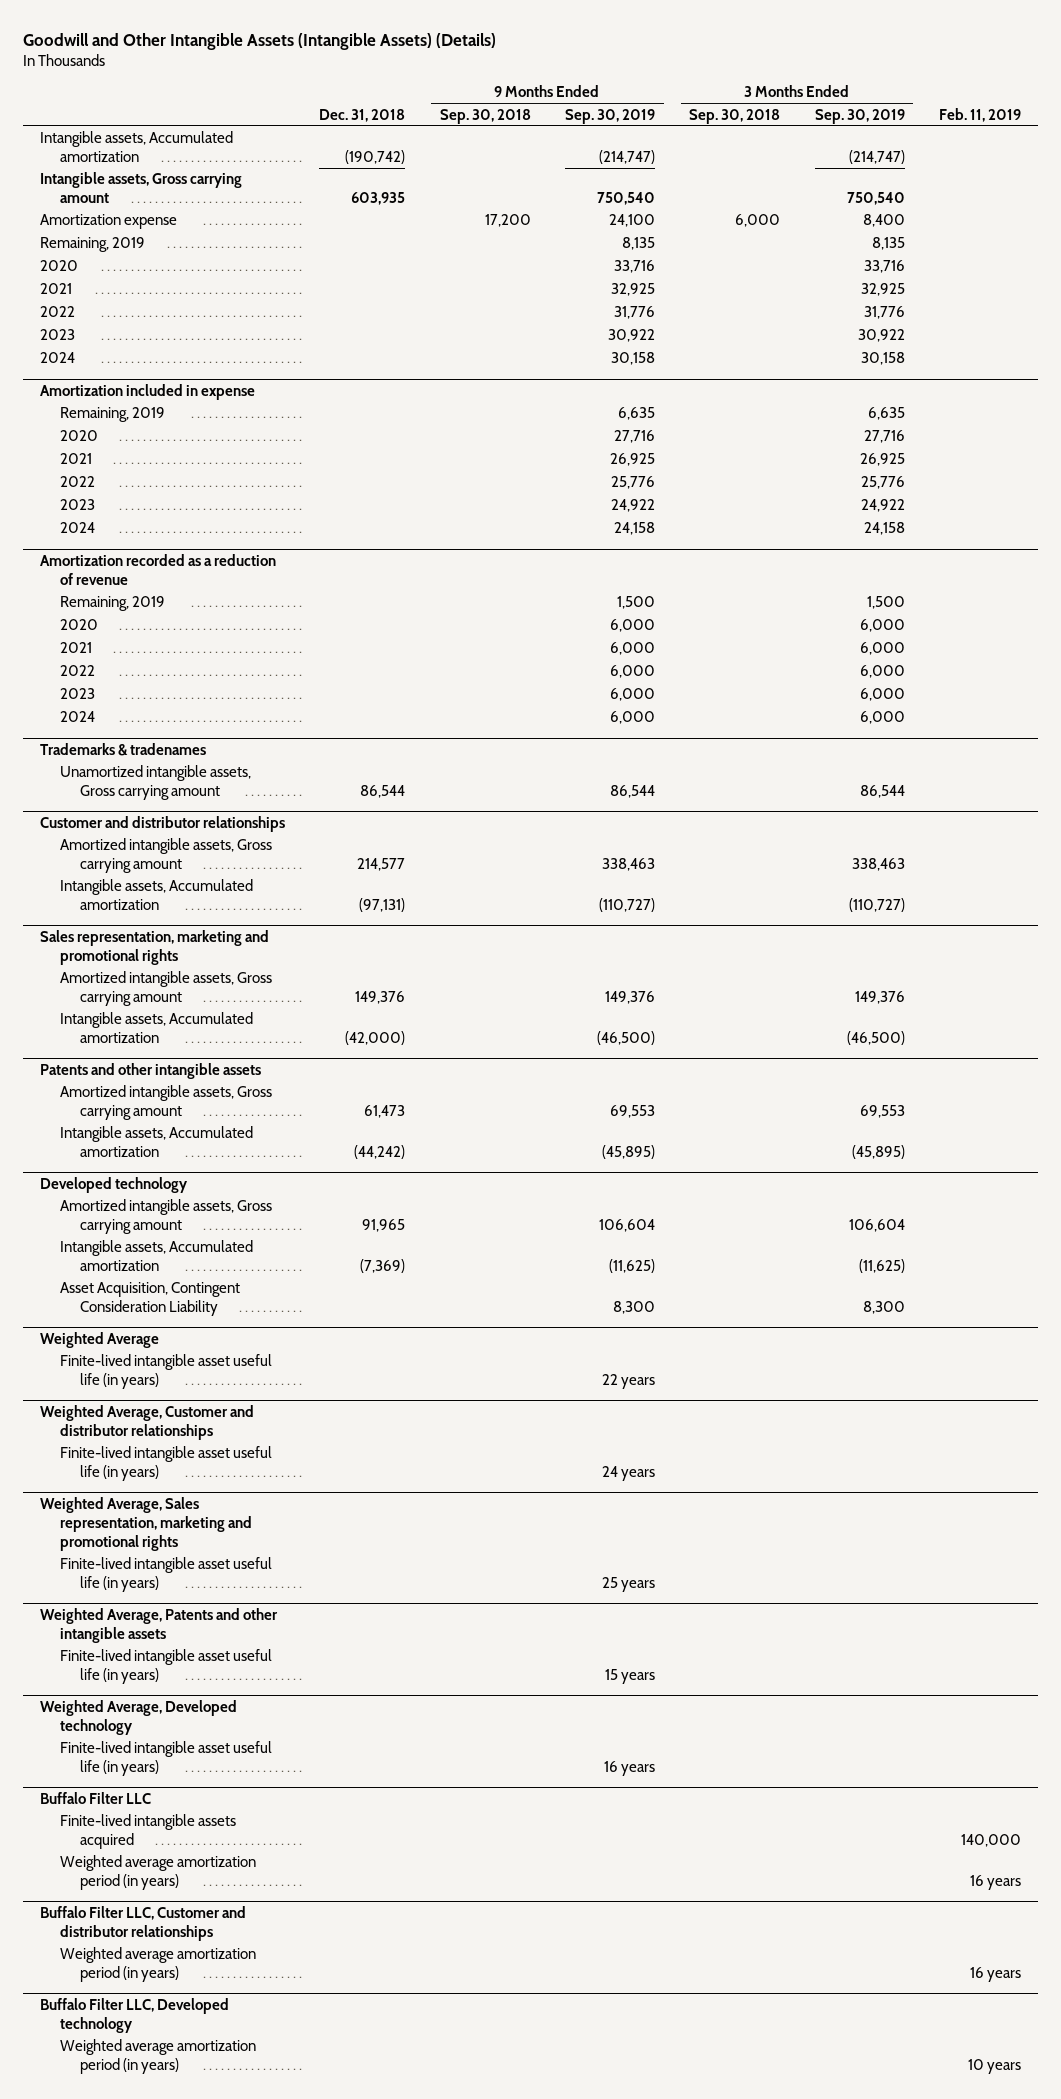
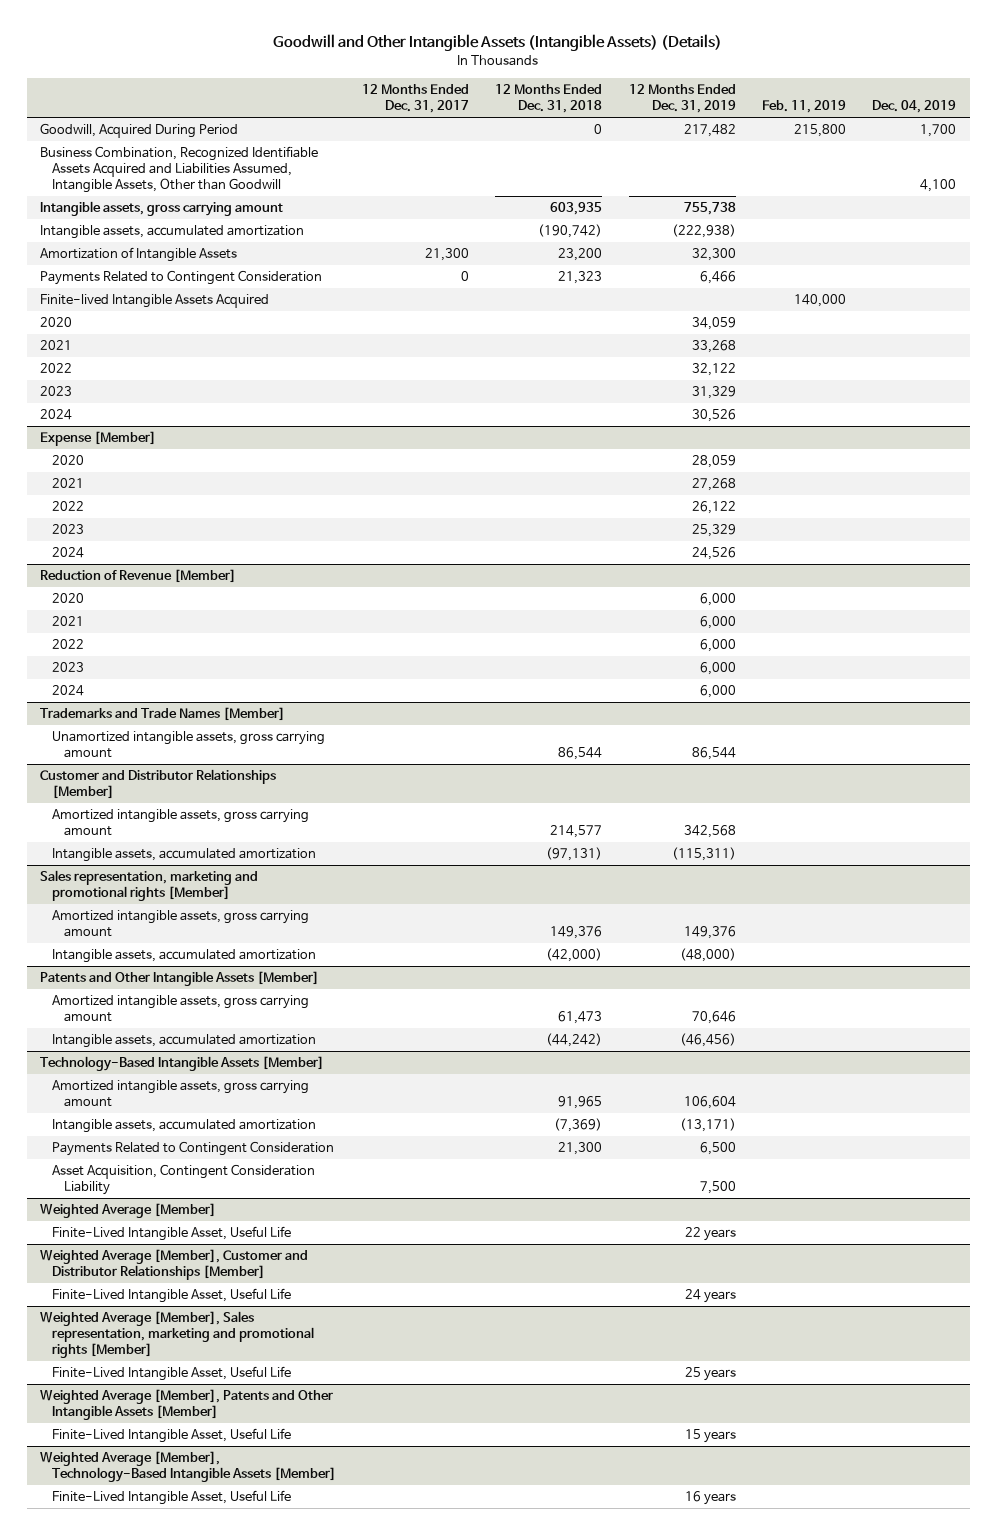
- | Dec. 31, 2018 | 9 Months Ended Sep. 30, 2018 | 9 Months Ended Sep. 30, 2019 | 3 Months Ended Sep. 30, 2018 | 3 Months Ended Sep. 30, 2019 | Feb. 11, 2019
+ | 12 Months Ended Dec. 31, 2017 | 12 Months Ended Dec. 31, 2018 | 12 Months Ended Dec. 31, 2019 | Feb. 11, 2019 | Dec. 04, 2019
- Intangible assets, Accumulated amortization | (190,742) | | (214,747) | | (214,747) |
- Intangible assets, Gross carrying amount | 603,935 | | 750,540 | | 750,540 |
- Amortization expense | | 17,200 | 24,100 | 6,000 | 8,400 |
- Remaining, 2019 | | | 8,135 | | 8,135 |
+ Goodwill, Acquired During Period | | 0 | 217,482 | 215,800 | 1,700
+ Business Combination, Recognized Identifiable Assets Acquired and Liabilities Assumed, Intangible Assets, Other than Goodwill | | | | | 4,100
+ Intangible assets, gross carrying amount | | 603,935 | 755,738 | |
+ Intangible assets, accumulated amortization | | (190,742) | (222,938) | |
+ Amortization of Intangible Assets | 21,300 | 23,200 | 32,300 | |
+ Payments Related to Contingent Consideration | 0 | 21,323 | 6,466 | |
+ Finite-lived Intangible Assets Acquired | | | | 140,000 |
- Amortization included in expense
- Remaining, 2019 | | | 6,635 | | 6,635 |
+ Expense [Member]
- Amortization recorded as a reduction of revenue
- Remaining, 2019 | | | 1,500 | | 1,500 |
+ Reduction of Revenue [Member]
- Trademarks & tradenames
- Unamortized intangible assets, Gross carrying amount | 86,544 | | 86,544 | | 86,544 |
- Customer and distributor relationships
- Amortized intangible assets, Gross carrying amount | 214,577 | | 338,463 | | 338,463 |
- Intangible assets, Accumulated amortization | (97,131) | | (110,727) | | (110,727) |
- Sales representation, marketing and promotional rights
- Amortized intangible assets, Gross carrying amount | 149,376 | | 149,376 | | 149,376 |
- Intangible assets, Accumulated amortization | (42,000) | | (46,500) | | (46,500) |
- Patents and other intangible assets
- Amortized intangible assets, Gross carrying amount | 61,473 | | 69,553 | | 69,553 |
- Intangible assets, Accumulated amortization | (44,242) | | (45,895) | | (45,895) |
- Developed technology
- Amortized intangible assets, Gross carrying amount | 91,965 | | 106,604 | | 106,604 |
- Intangible assets, Accumulated amortization | (7,369) | | (11,625) | | (11,625) |
+ Trademarks and Trade Names [Member]
+ Unamortized intangible assets, gross carrying amount | | 86,544 | 86,544 | |
+ Customer and Distributor Relationships [Member]
+ Amortized intangible assets, gross carrying amount | | 214,577 | 342,568 | |
+ Intangible assets, accumulated amortization | | (97,131) | (115,311) | |
+ Sales representation, marketing and promotional rights [Member]
+ Amortized intangible assets, gross carrying amount | | 149,376 | 149,376 | |
+ Intangible assets, accumulated amortization | | (42,000) | (48,000) | |
+ Patents and Other Intangible Assets [Member]
+ Amortized intangible assets, gross carrying amount | | 61,473 | 70,646 | |
+ Intangible assets, accumulated amortization | | (44,242) | (46,456) | |
+ Technology-Based Intangible Assets [Member]
+ Amortized intangible assets, gross carrying amount | | 91,965 | 106,604 | |
+ Intangible assets, accumulated amortization | | (7,369) | (13,171) | |
+ Payments Related to Contingent Consideration | | 21,300 | 6,500 | |
- Weighted Average
- Finite-lived intangible asset useful life (in years) | | | 22 years | | |
- Weighted Average, Customer and distributor relationships
- Finite-lived intangible asset useful life (in years) | | | 24 years | | |
- Weighted Average, Sales representation, marketing and promotional rights
- Finite-lived intangible asset useful life (in years) | | | 25 years | | |
- Weighted Average, Patents and other intangible assets
- Finite-lived intangible asset useful life (in years) | | | 15 years | | |
- Weighted Average, Developed technology
- Finite-lived intangible asset useful life (in years) | | | 16 years | | |
- Buffalo Filter LLC
- Finite-lived intangible assets acquired | | | | | | 140,000
- Weighted average amortization period (in years) | | | | | | 16 years
- Buffalo Filter LLC, Customer and distributor relationships
- Weighted average amortization period (in years) | | | | | | 16 years
- Buffalo Filter LLC, Developed technology
- Weighted average amortization period (in years) | | | | | | 10 years
+ Weighted Average [Member]
+ Finite-Lived Intangible Asset, Useful Life | | | 22 years | |
+ Weighted Average [Member], Customer and Distributor Relationships [Member]
+ Finite-Lived Intangible Asset, Useful Life | | | 24 years | |
+ Weighted Average [Member], Sales representation, marketing and promotional rights [Member]
+ Finite-Lived Intangible Asset, Useful Life | | | 25 years | |
+ Weighted Average [Member], Patents and Other Intangible Assets [Member]
+ Finite-Lived Intangible Asset, Useful Life | | | 15 years | |
+ Weighted Average [Member], Technology-Based Intangible Assets [Member]
+ Finite-Lived Intangible Asset, Useful Life | | | 16 years | |

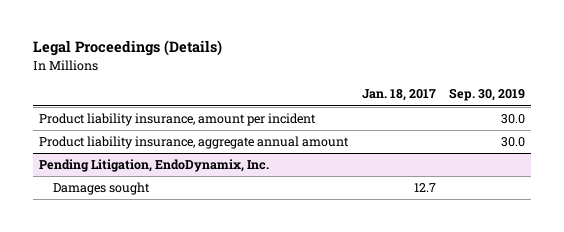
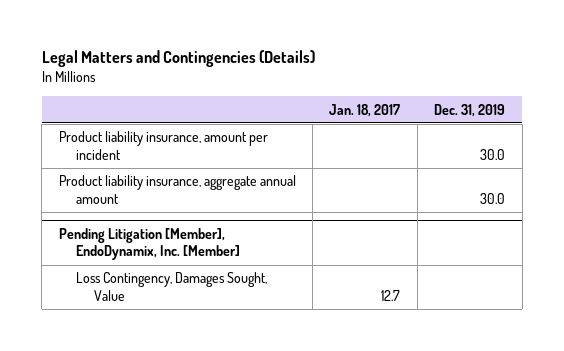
- Legal Proceedings (Details)
+ Legal Matters and Contingencies (Details)
- | Jan. 18, 2017 | Sep. 30, 2019
+ | Jan. 18, 2017 | Dec. 31, 2019
- Pending Litigation, EndoDynamix, Inc.
- Damages sought | 12.7 |
+ Pending Litigation [Member], EndoDynamix, Inc. [Member]
+ Loss Contingency, Damages Sought, Value | 12.7 |

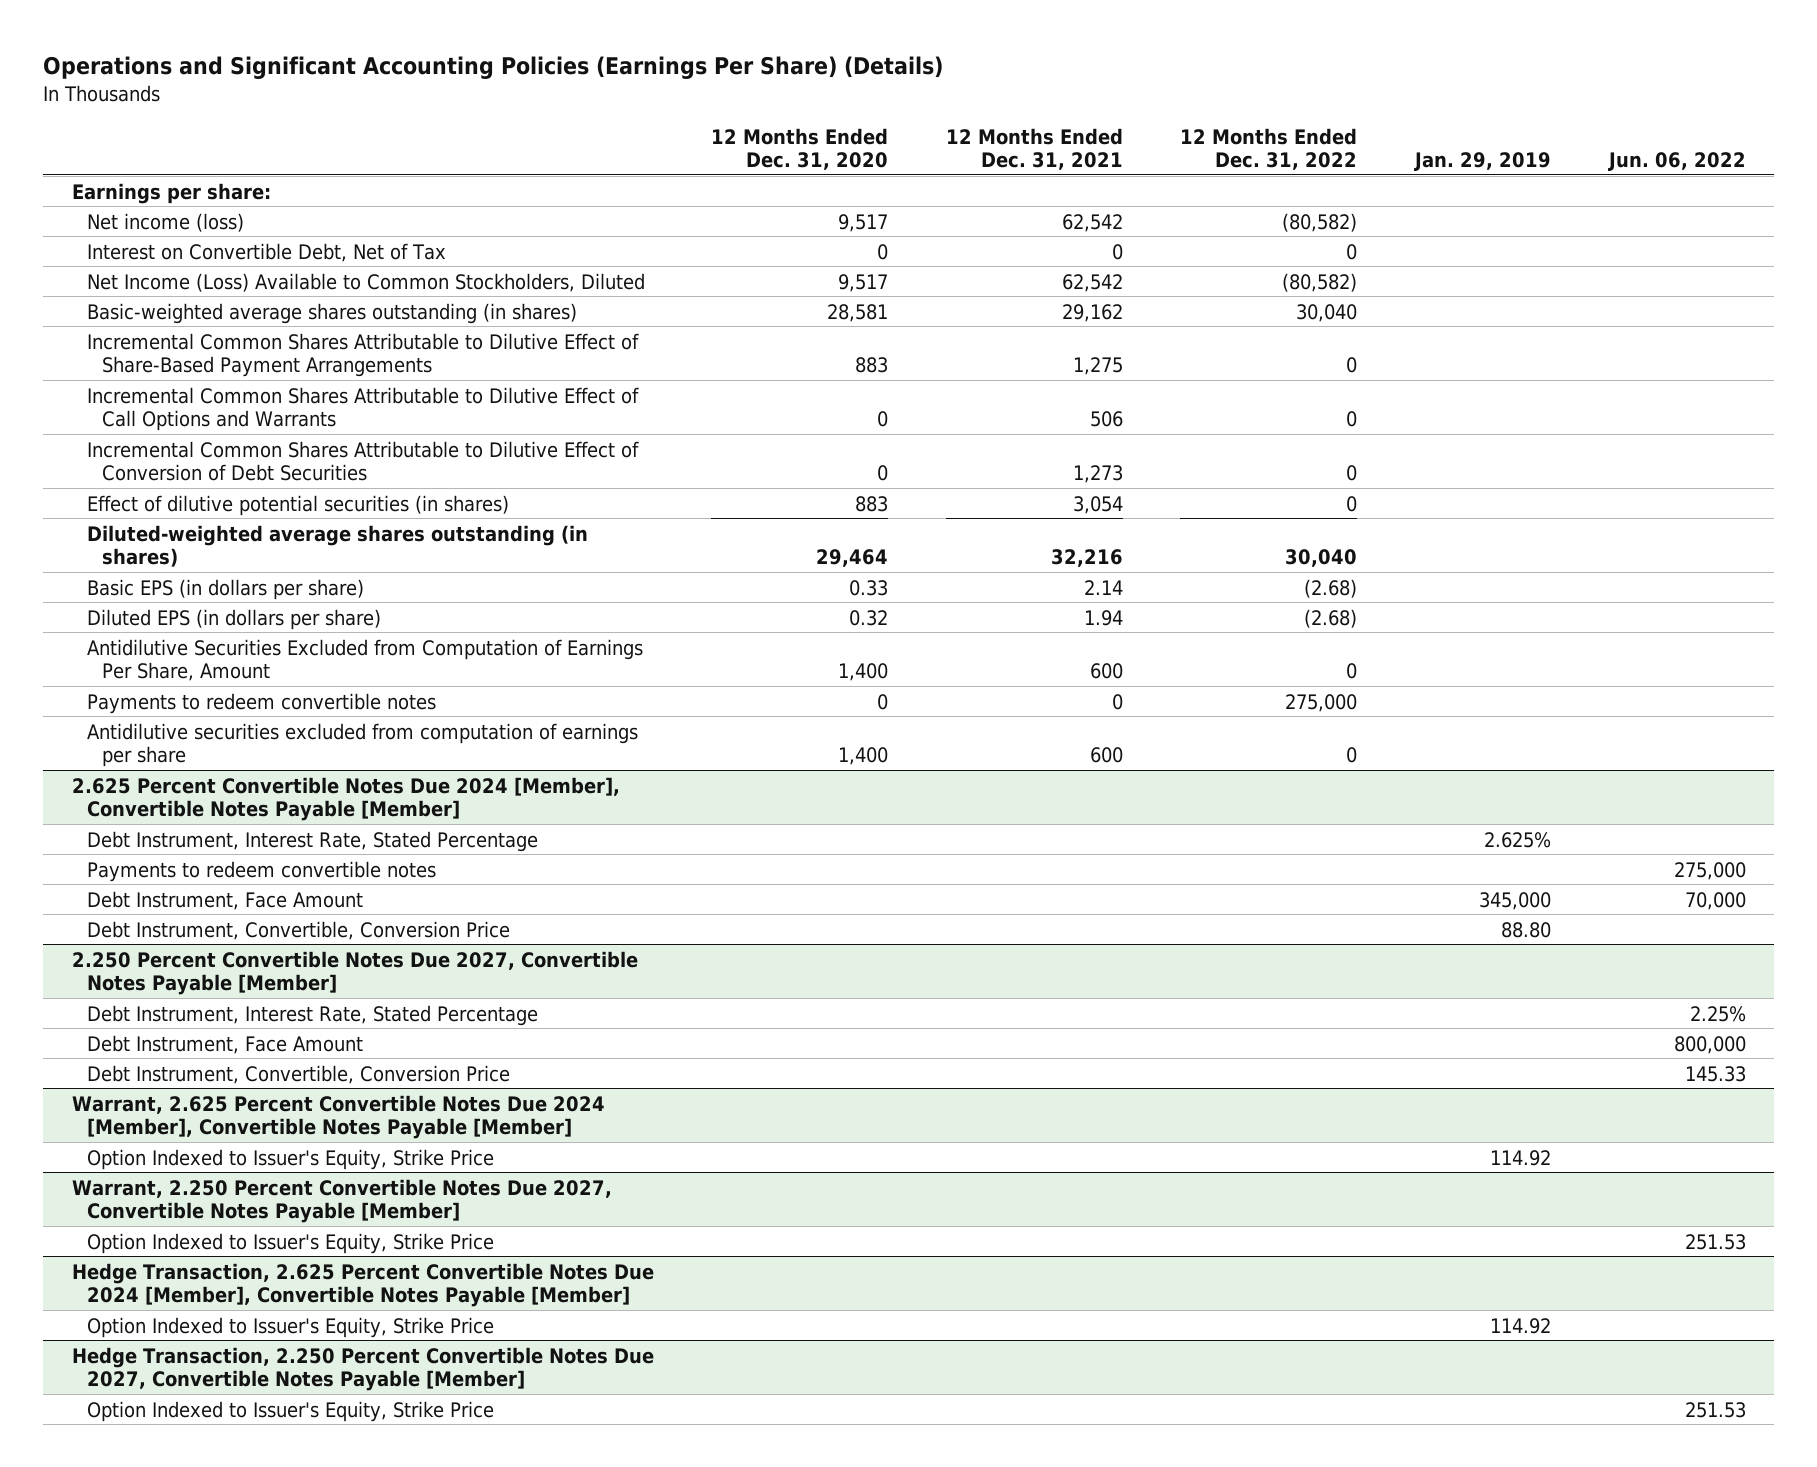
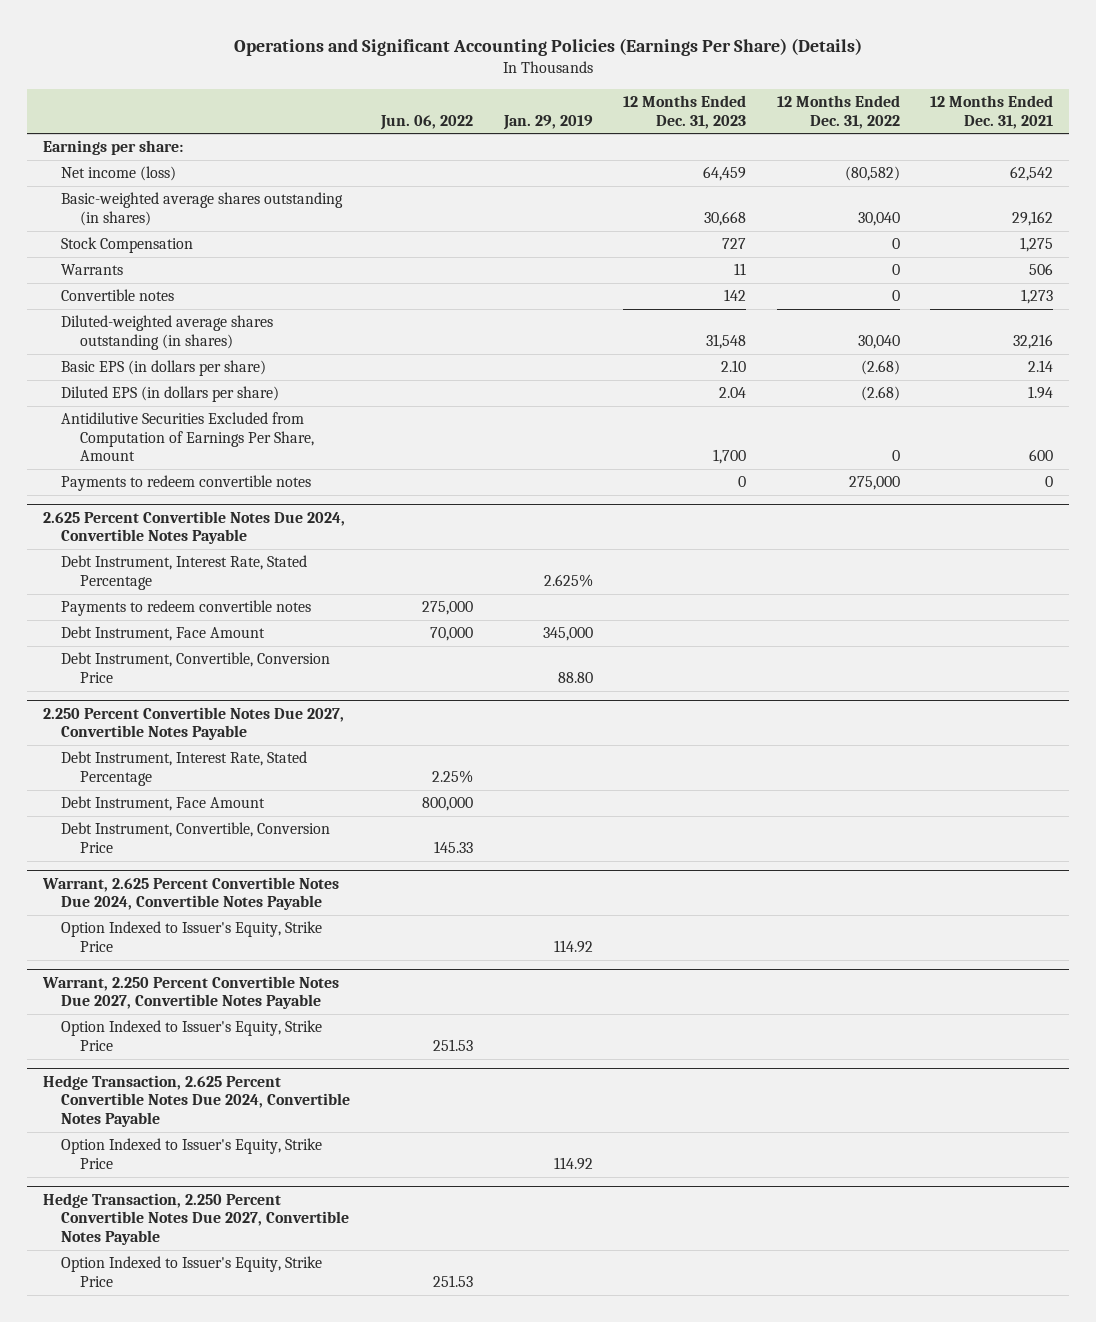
- | 12 Months Ended Dec. 31, 2020 | 12 Months Ended Dec. 31, 2021 | 12 Months Ended Dec. 31, 2022 | Jan. 29, 2019 | Jun. 06, 2022
+ | Jun. 06, 2022 | Jan. 29, 2019 | 12 Months Ended Dec. 31, 2023 | 12 Months Ended Dec. 31, 2022 | 12 Months Ended Dec. 31, 2021
- Interest on Convertible Debt, Net of Tax | 0 | 0 | 0 | |
- Net Income (Loss) Available to Common Stockholders, Diluted | 9,517 | 62,542 | (80,582) | |
- Incremental Common Shares Attributable to Dilutive Effect of Share-Based Payment Arrangements | 883 | 1,275 | 0 | |
- Incremental Common Shares Attributable to Dilutive Effect of Call Options and Warrants | 0 | 506 | 0 | |
- Incremental Common Shares Attributable to Dilutive Effect of Conversion of Debt Securities | 0 | 1,273 | 0 | |
- Effect of dilutive potential securities (in shares) | 883 | 3,054 | 0 | |
+ Stock Compensation | | | 727 | 0 | 1,275
+ Warrants | | | 11 | 0 | 506
+ Convertible notes | | | 142 | 0 | 1,273
- Antidilutive securities excluded from computation of earnings per share | 1,400 | 600 | 0 | |
- 2.625 Percent Convertible Notes Due 2024 [Member], Convertible Notes Payable [Member]
+ 2.625 Percent Convertible Notes Due 2024, Convertible Notes Payable
- 2.250 Percent Convertible Notes Due 2027, Convertible Notes Payable [Member]
+ 2.250 Percent Convertible Notes Due 2027, Convertible Notes Payable
- Warrant, 2.625 Percent Convertible Notes Due 2024 [Member], Convertible Notes Payable [Member]
+ Warrant, 2.625 Percent Convertible Notes Due 2024, Convertible Notes Payable
- Warrant, 2.250 Percent Convertible Notes Due 2027, Convertible Notes Payable [Member]
+ Warrant, 2.250 Percent Convertible Notes Due 2027, Convertible Notes Payable
- Hedge Transaction, 2.625 Percent Convertible Notes Due 2024 [Member], Convertible Notes Payable [Member]
+ Hedge Transaction, 2.625 Percent Convertible Notes Due 2024, Convertible Notes Payable
- Hedge Transaction, 2.250 Percent Convertible Notes Due 2027, Convertible Notes Payable [Member]
+ Hedge Transaction, 2.250 Percent Convertible Notes Due 2027, Convertible Notes Payable

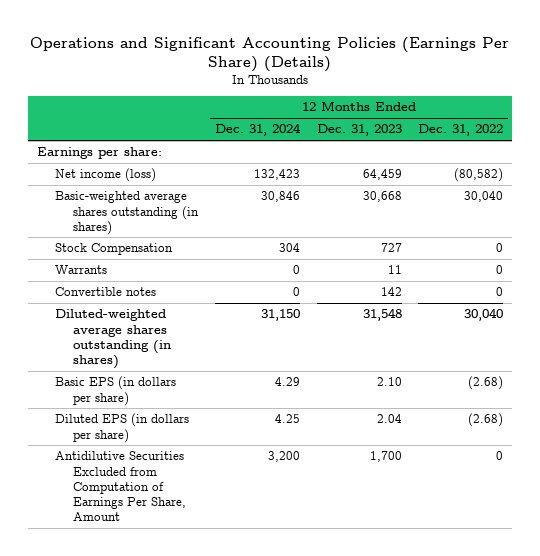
- | Jun. 06, 2022 | Jan. 29, 2019 | 12 Months Ended Dec. 31, 2023 | 12 Months Ended Dec. 31, 2022 | 12 Months Ended Dec. 31, 2021
+ | 12 Months Ended Dec. 31, 2024 | 12 Months Ended Dec. 31, 2023 | 12 Months Ended Dec. 31, 2022
- Payments to redeem convertible notes | | | 0 | 275,000 | 0
- 2.625 Percent Convertible Notes Due 2024, Convertible Notes Payable
- Debt Instrument, Interest Rate, Stated Percentage | | 2.625% | | |
- Payments to redeem convertible notes | 275,000 | | | |
- Debt Instrument, Face Amount | 70,000 | 345,000 | | |
- Debt Instrument, Convertible, Conversion Price | | 88.80 | | |
- 2.250 Percent Convertible Notes Due 2027, Convertible Notes Payable
- Debt Instrument, Interest Rate, Stated Percentage | 2.25% | | | |
- Debt Instrument, Face Amount | 800,000 | | | |
- Debt Instrument, Convertible, Conversion Price | 145.33 | | | |
- Warrant, 2.625 Percent Convertible Notes Due 2024, Convertible Notes Payable
- Option Indexed to Issuer's Equity, Strike Price | | 114.92 | | |
- Warrant, 2.250 Percent Convertible Notes Due 2027, Convertible Notes Payable
- Option Indexed to Issuer's Equity, Strike Price | 251.53 | | | |
- Hedge Transaction, 2.625 Percent Convertible Notes Due 2024, Convertible Notes Payable
- Option Indexed to Issuer's Equity, Strike Price | | 114.92 | | |
- Hedge Transaction, 2.250 Percent Convertible Notes Due 2027, Convertible Notes Payable
- Option Indexed to Issuer's Equity, Strike Price | 251.53 | | | |

